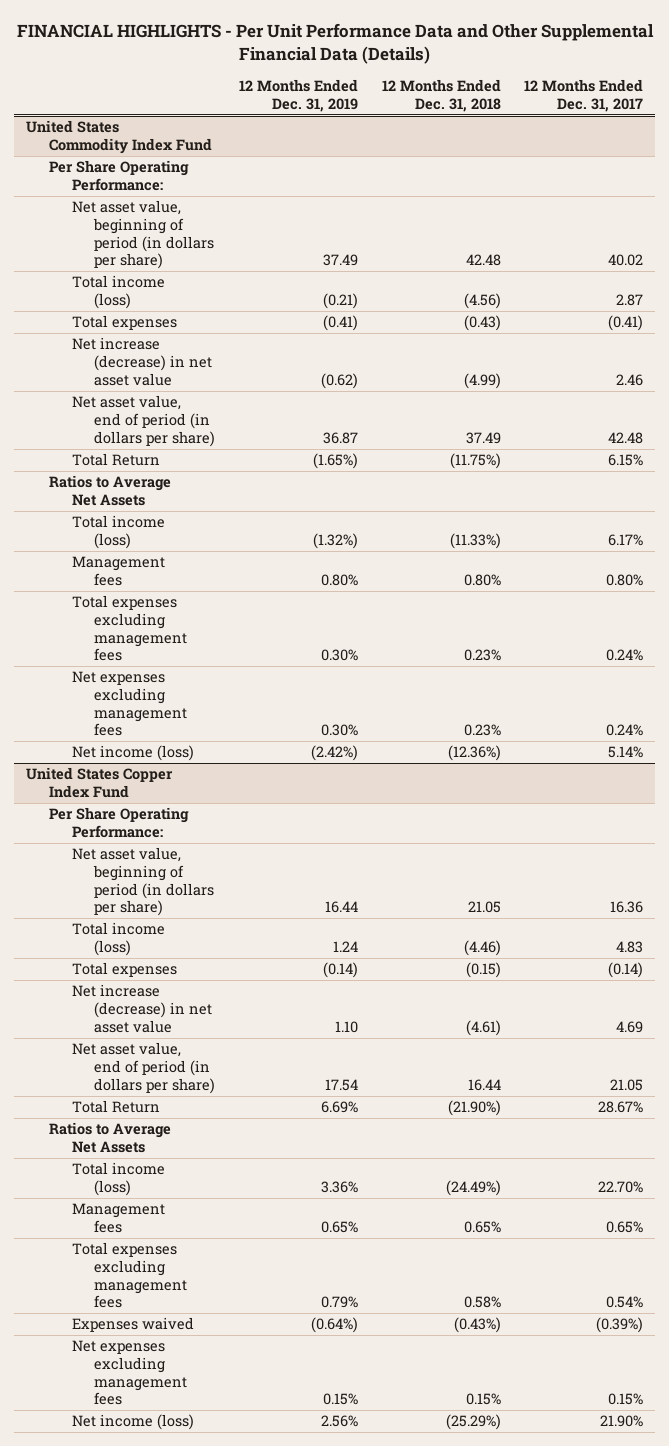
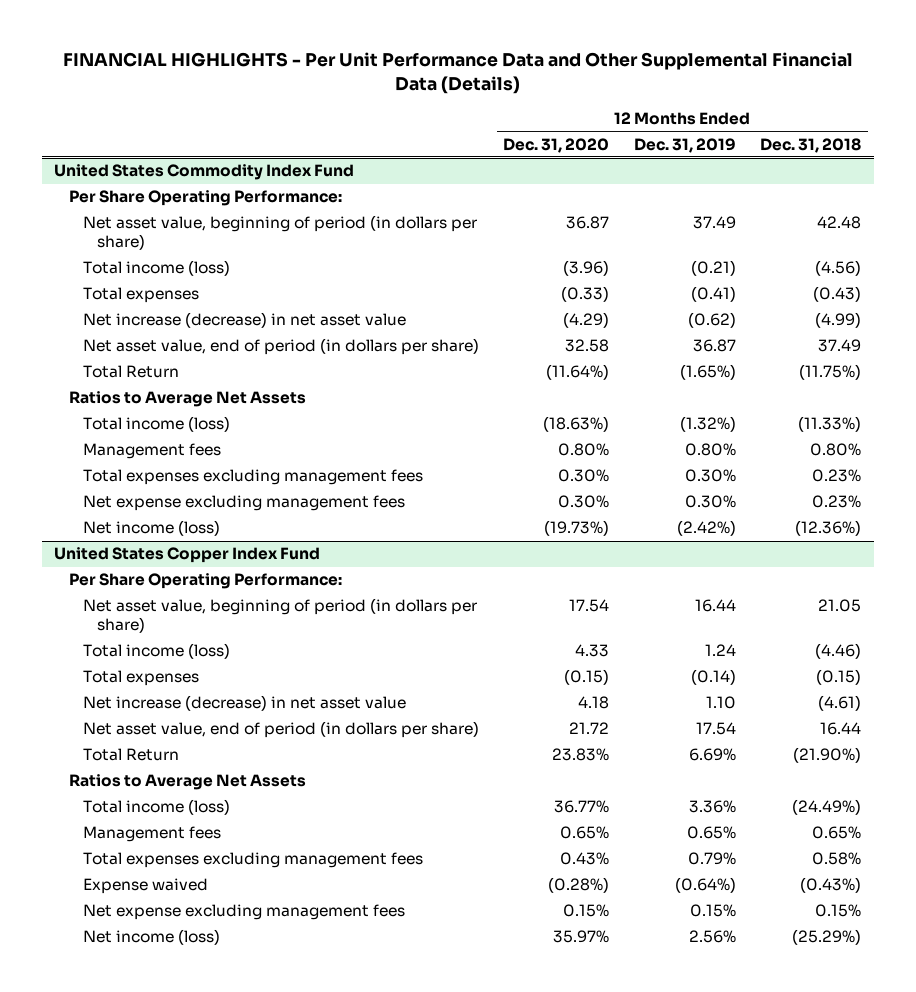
- | 12 Months Ended Dec. 31, 2019 | 12 Months Ended Dec. 31, 2018 | 12 Months Ended Dec. 31, 2017
+ | 12 Months Ended Dec. 31, 2020 | 12 Months Ended Dec. 31, 2019 | 12 Months Ended Dec. 31, 2018
@ United States Commodity Index Fund
- Net expenses excluding management fees | 0.30% | 0.23% | 0.24%
+ Net expense excluding management fees | 0.30% | 0.30% | 0.23%
@ United States Copper Index Fund
- Expenses waived | (0.64%) | (0.43%) | (0.39%)
- Net expenses excluding management fees | 0.15% | 0.15% | 0.15%
+ Expense waived | (0.28%) | (0.64%) | (0.43%)
+ Net expense excluding management fees | 0.15% | 0.15% | 0.15%

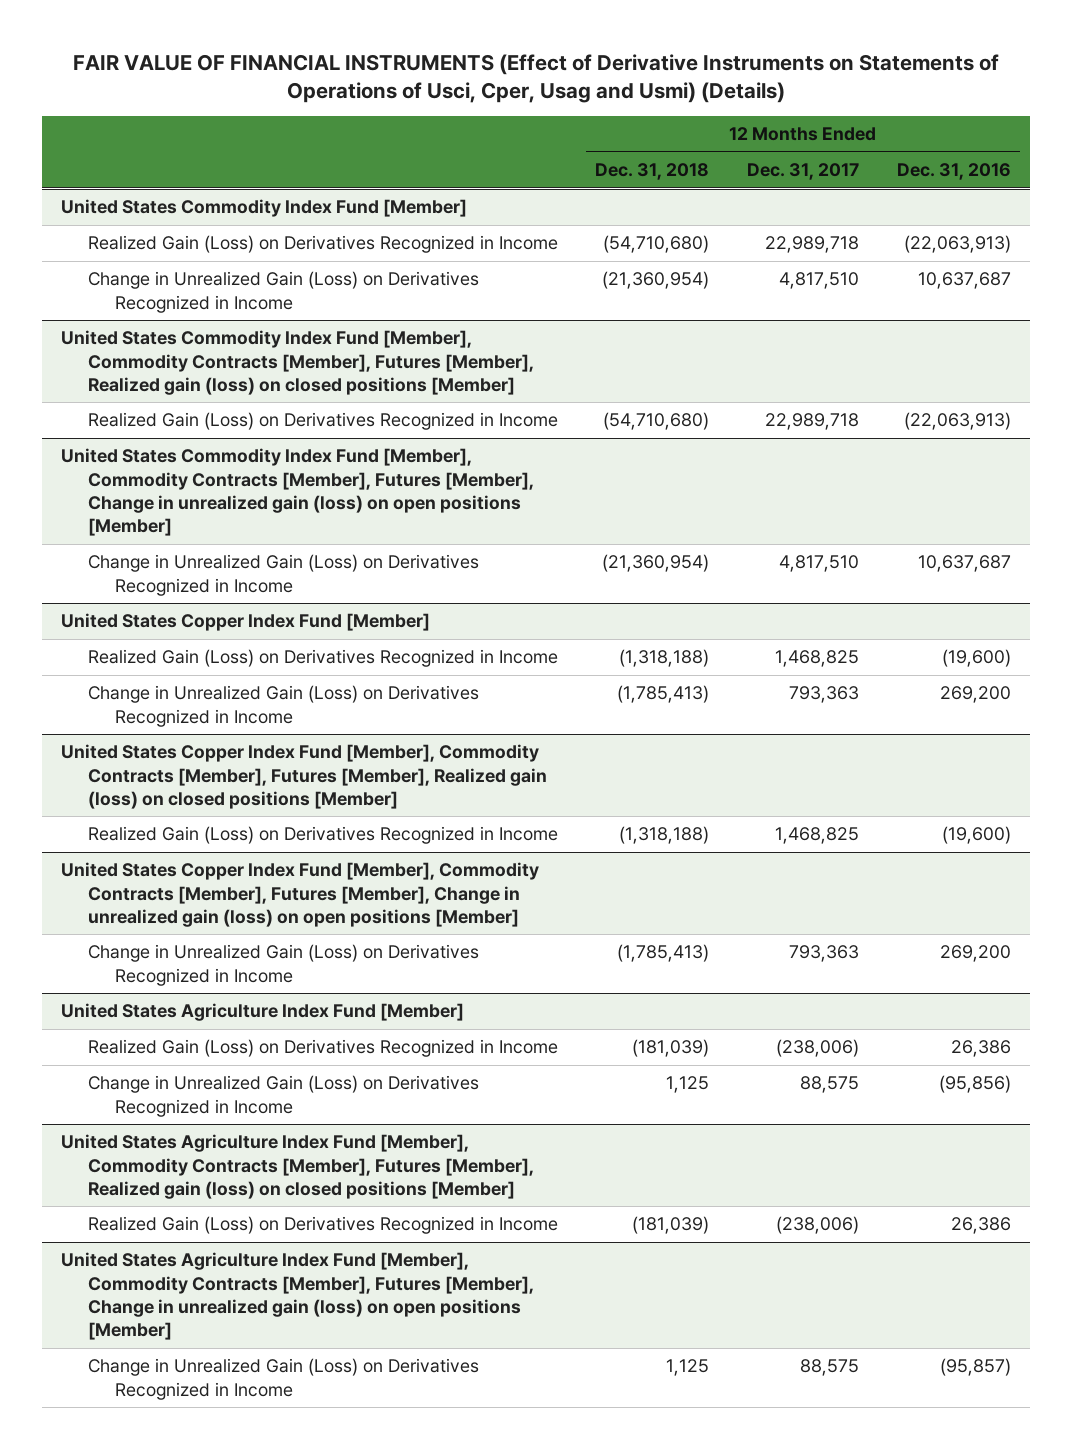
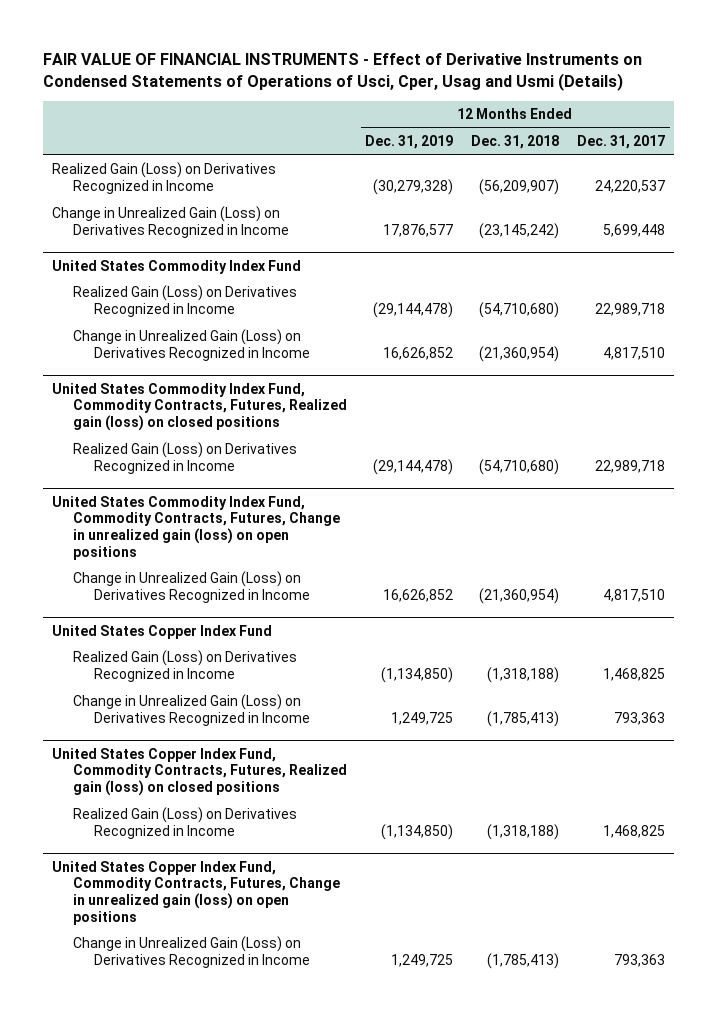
- FAIR VALUE OF FINANCIAL INSTRUMENTS (Effect of Derivative Instruments on Statements of Operations of Usci, Cper, Usag and Usmi) (Details)
+ FAIR VALUE OF FINANCIAL INSTRUMENTS - Effect of Derivative Instruments on Condensed Statements of Operations of Usci, Cper, Usag and Usmi (Details)
- | 12 Months Ended Dec. 31, 2018 | 12 Months Ended Dec. 31, 2017 | 12 Months Ended Dec. 31, 2016
+ | 12 Months Ended Dec. 31, 2019 | 12 Months Ended Dec. 31, 2018 | 12 Months Ended Dec. 31, 2017
- United States Commodity Index Fund [Member]
+ Realized Gain (Loss) on Derivatives Recognized in Income | (30,279,328) | (56,209,907) | 24,220,537
+ Change in Unrealized Gain (Loss) on Derivatives Recognized in Income | 17,876,577 | (23,145,242) | 5,699,448
+ United States Commodity Index Fund
- United States Commodity Index Fund [Member], Commodity Contracts [Member], Futures [Member], Realized gain (loss) on closed positions [Member]
+ United States Commodity Index Fund, Commodity Contracts, Futures, Realized gain (loss) on closed positions
- United States Commodity Index Fund [Member], Commodity Contracts [Member], Futures [Member], Change in unrealized gain (loss) on open positions [Member]
+ United States Commodity Index Fund, Commodity Contracts, Futures, Change in unrealized gain (loss) on open positions
- United States Copper Index Fund [Member]
+ United States Copper Index Fund
- United States Copper Index Fund [Member], Commodity Contracts [Member], Futures [Member], Realized gain (loss) on closed positions [Member]
+ United States Copper Index Fund, Commodity Contracts, Futures, Realized gain (loss) on closed positions
- United States Copper Index Fund [Member], Commodity Contracts [Member], Futures [Member], Change in unrealized gain (loss) on open positions [Member]
+ United States Copper Index Fund, Commodity Contracts, Futures, Change in unrealized gain (loss) on open positions
- United States Agriculture Index Fund [Member]
- Realized Gain (Loss) on Derivatives Recognized in Income | (181,039) | (238,006) | 26,386
- Change in Unrealized Gain (Loss) on Derivatives Recognized in Income | 1,125 | 88,575 | (95,856)
- United States Agriculture Index Fund [Member], Commodity Contracts [Member], Futures [Member], Realized gain (loss) on closed positions [Member]
- Realized Gain (Loss) on Derivatives Recognized in Income | (181,039) | (238,006) | 26,386
- United States Agriculture Index Fund [Member], Commodity Contracts [Member], Futures [Member], Change in unrealized gain (loss) on open positions [Member]
- Change in Unrealized Gain (Loss) on Derivatives Recognized in Income | 1,125 | 88,575 | (95,857)

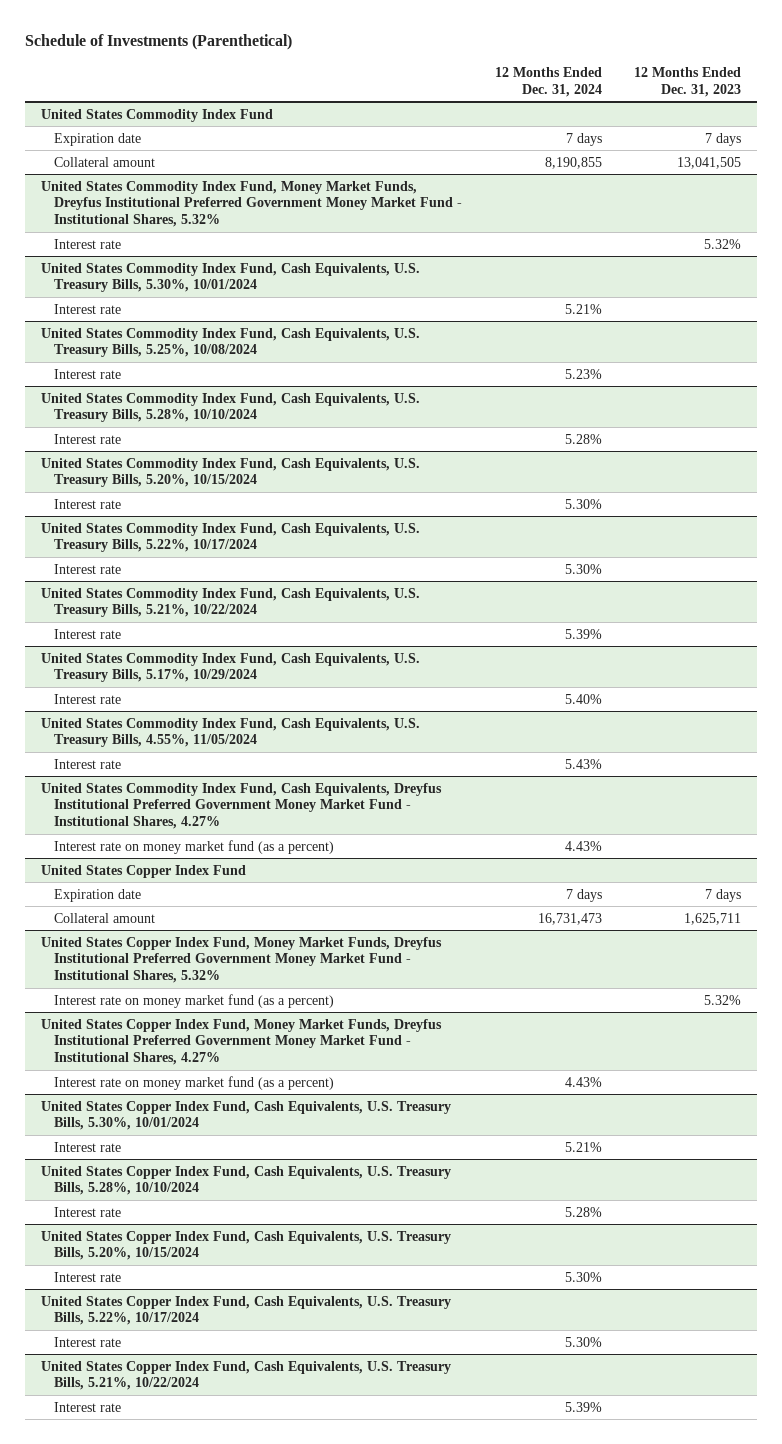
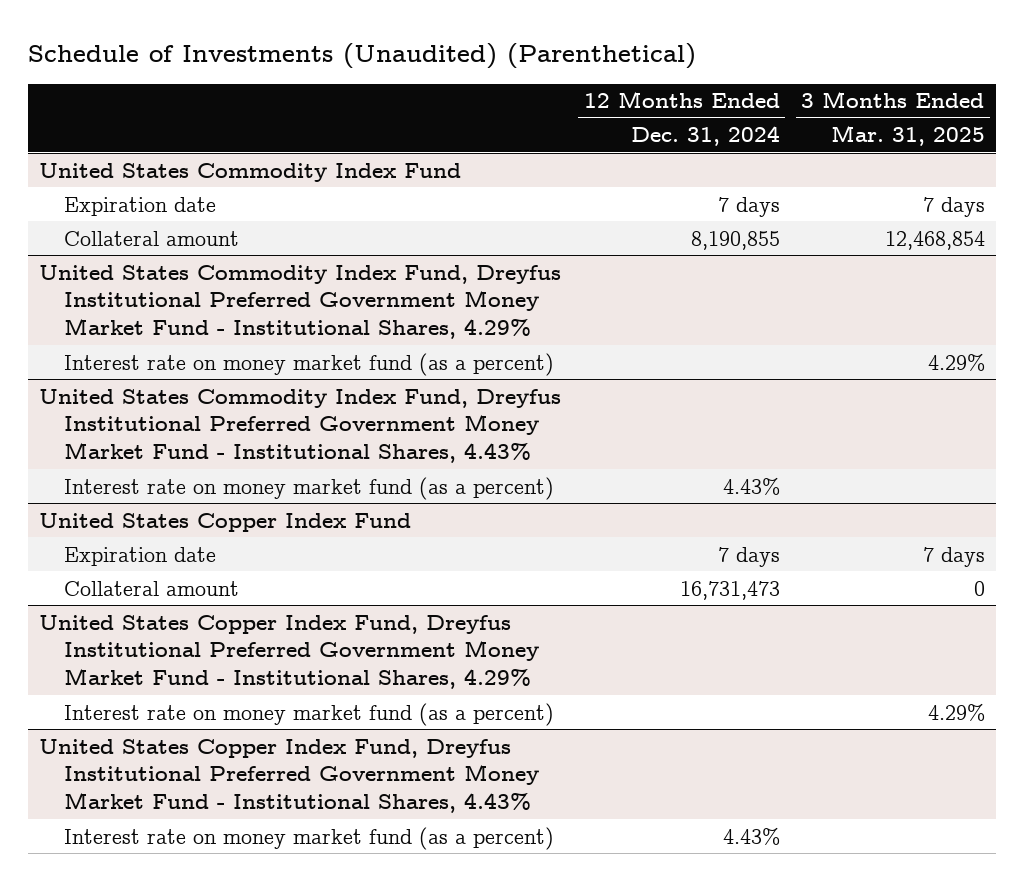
- Schedule of Investments (Parenthetical)
+ Schedule of Investments (Unaudited) (Parenthetical)
- | 12 Months Ended Dec. 31, 2024 | 12 Months Ended Dec. 31, 2023
+ | 12 Months Ended Dec. 31, 2024 | 3 Months Ended Mar. 31, 2025
- United States Commodity Index Fund, Money Market Funds, Dreyfus Institutional Preferred Government Money Market Fund - Institutional Shares, 5.32%
- Interest rate | | 5.32%
- United States Commodity Index Fund, Cash Equivalents, U.S. Treasury Bills, 5.30%, 10/01/2024
- Interest rate | 5.21% |
- United States Commodity Index Fund, Cash Equivalents, U.S. Treasury Bills, 5.25%, 10/08/2024
- Interest rate | 5.23% |
- United States Commodity Index Fund, Cash Equivalents, U.S. Treasury Bills, 5.28%, 10/10/2024
- Interest rate | 5.28% |
- United States Commodity Index Fund, Cash Equivalents, U.S. Treasury Bills, 5.20%, 10/15/2024
- Interest rate | 5.30% |
- United States Commodity Index Fund, Cash Equivalents, U.S. Treasury Bills, 5.22%, 10/17/2024
- Interest rate | 5.30% |
- United States Commodity Index Fund, Cash Equivalents, U.S. Treasury Bills, 5.21%, 10/22/2024
- Interest rate | 5.39% |
- United States Commodity Index Fund, Cash Equivalents, U.S. Treasury Bills, 5.17%, 10/29/2024
- Interest rate | 5.40% |
- United States Commodity Index Fund, Cash Equivalents, U.S. Treasury Bills, 4.55%, 11/05/2024
- Interest rate | 5.43% |
- United States Commodity Index Fund, Cash Equivalents, Dreyfus Institutional Preferred Government Money Market Fund - Institutional Shares, 4.27%
+ United States Commodity Index Fund, Dreyfus Institutional Preferred Government Money Market Fund - Institutional Shares, 4.29%
+ Interest rate on money market fund (as a percent) | | 4.29%
+ United States Commodity Index Fund, Dreyfus Institutional Preferred Government Money Market Fund - Institutional Shares, 4.43%
- United States Copper Index Fund, Money Market Funds, Dreyfus Institutional Preferred Government Money Market Fund - Institutional Shares, 5.32%
+ United States Copper Index Fund, Dreyfus Institutional Preferred Government Money Market Fund - Institutional Shares, 4.29%
- United States Copper Index Fund, Money Market Funds, Dreyfus Institutional Preferred Government Money Market Fund - Institutional Shares, 4.27%
+ United States Copper Index Fund, Dreyfus Institutional Preferred Government Money Market Fund - Institutional Shares, 4.43%
- United States Copper Index Fund, Cash Equivalents, U.S. Treasury Bills, 5.30%, 10/01/2024
- Interest rate | 5.21% |
- United States Copper Index Fund, Cash Equivalents, U.S. Treasury Bills, 5.28%, 10/10/2024
- Interest rate | 5.28% |
- United States Copper Index Fund, Cash Equivalents, U.S. Treasury Bills, 5.20%, 10/15/2024
- Interest rate | 5.30% |
- United States Copper Index Fund, Cash Equivalents, U.S. Treasury Bills, 5.22%, 10/17/2024
- Interest rate | 5.30% |
- United States Copper Index Fund, Cash Equivalents, U.S. Treasury Bills, 5.21%, 10/22/2024
- Interest rate | 5.39% |

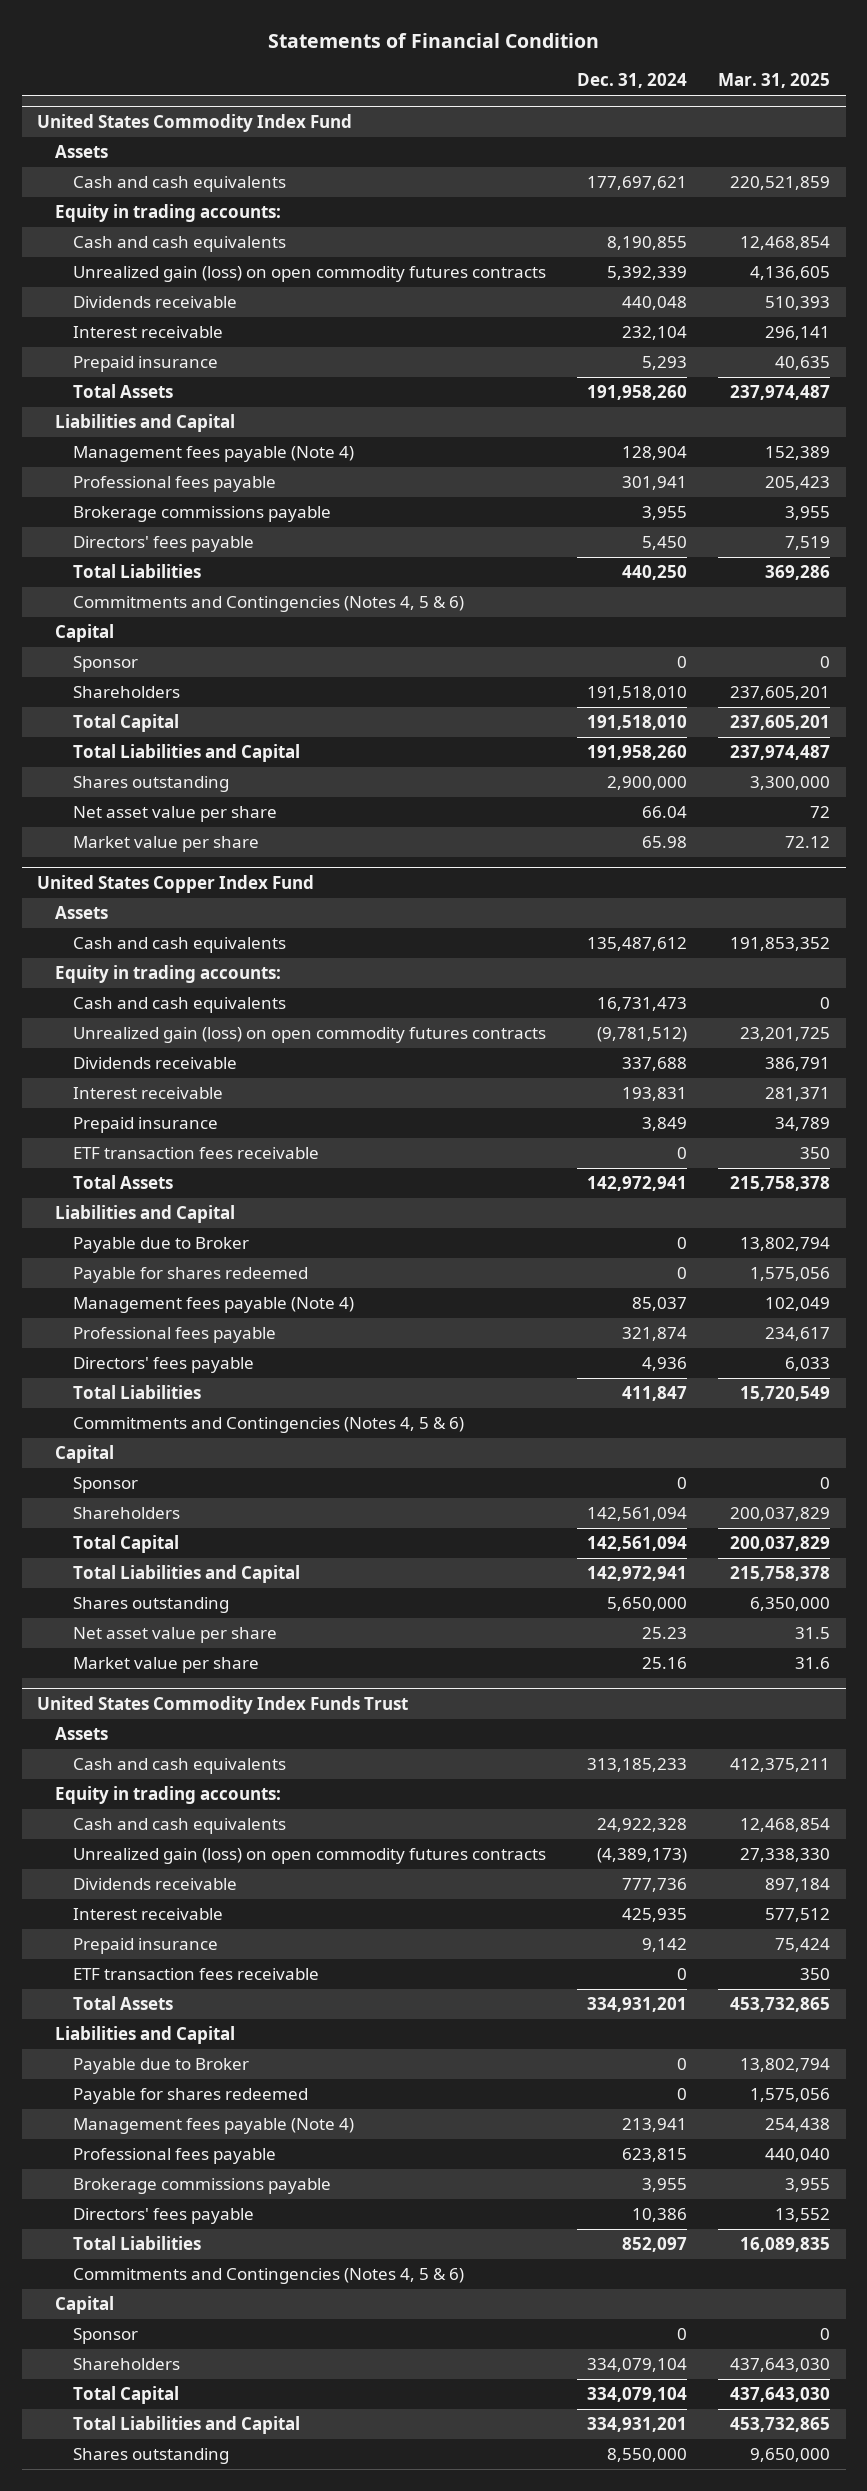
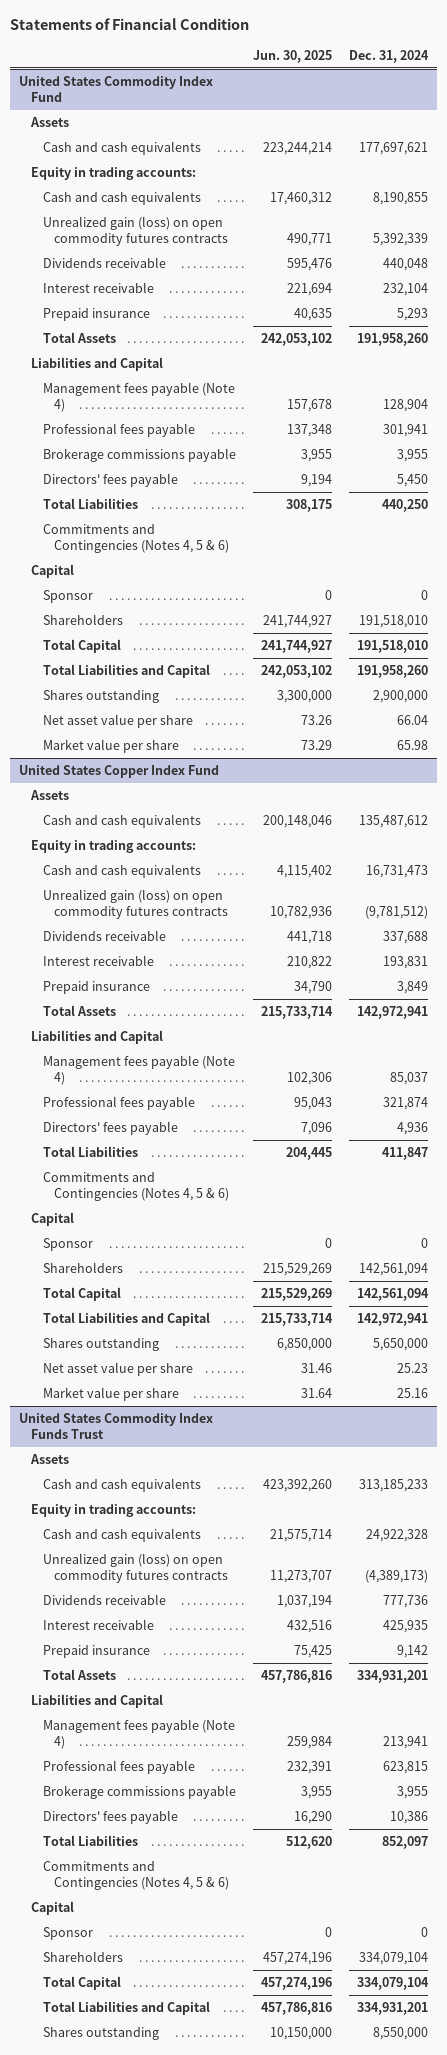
- | Dec. 31, 2024 | Mar. 31, 2025
+ | Jun. 30, 2025 | Dec. 31, 2024
@ United States Copper Index Fund
- ETF transaction fees receivable | 0 | 350
- Payable due to Broker | 0 | 13,802,794
- Payable for shares redeemed | 0 | 1,575,056
@ United States Commodity Index Funds Trust
- ETF transaction fees receivable | 0 | 350
- Payable due to Broker | 0 | 13,802,794
- Payable for shares redeemed | 0 | 1,575,056

